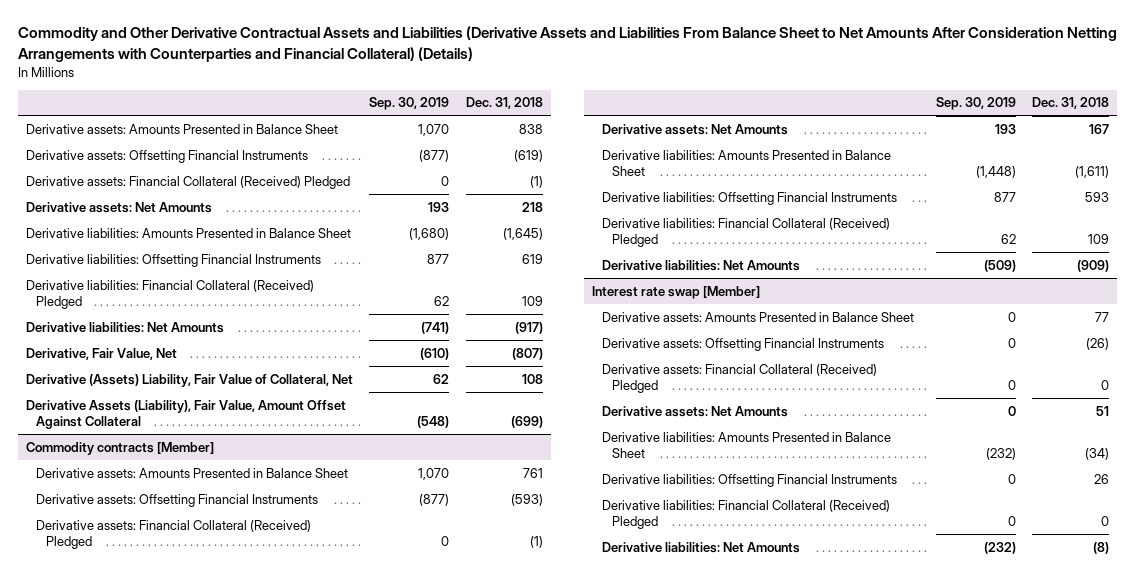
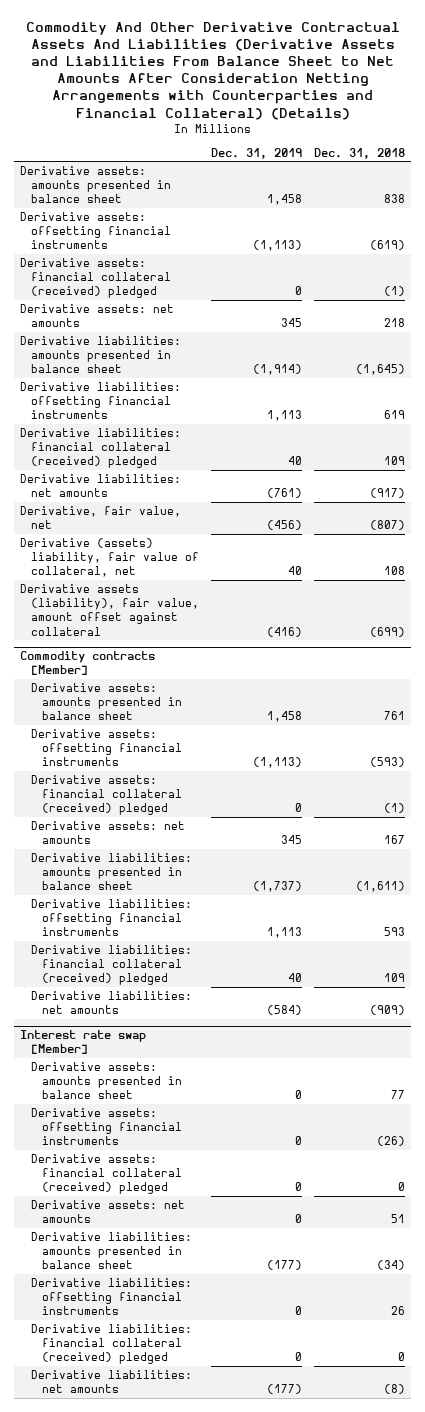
- Commodity and Other Derivative Contractual Assets and Liabilities (Derivative Assets and Liabilities From Balance Sheet to Net Amounts After Consideration Netting Arrangements with Counterparties and Financial Collateral) (Details)
+ Commodity And Other Derivative Contractual Assets And Liabilities (Derivative Assets and Liabilities From Balance Sheet to Net Amounts After Consideration Netting Arrangements with Counterparties and Financial Collateral) (Details)
- | Sep. 30, 2019 | Dec. 31, 2018
+ | Dec. 31, 2019 | Dec. 31, 2018
- Derivative assets: Amounts Presented in Balance Sheet | 1,070 | 838
- Derivative assets: Offsetting Financial Instruments | (877) | (619)
- Derivative assets: Financial Collateral (Received) Pledged | 0 | (1)
- Derivative assets: Net Amounts | 193 | 218
- Derivative liabilities: Amounts Presented in Balance Sheet | (1,680) | (1,645)
- Derivative liabilities: Offsetting Financial Instruments | 877 | 619
- Derivative liabilities: Financial Collateral (Received) Pledged | 62 | 109
- Derivative liabilities: Net Amounts | (741) | (917)
- Derivative, Fair Value, Net | (610) | (807)
- Derivative (Assets) Liability, Fair Value of Collateral, Net | 62 | 108
- Derivative Assets (Liability), Fair Value, Amount Offset Against Collateral | (548) | (699)
+ Derivative assets: amounts presented in balance sheet | 1,458 | 838
+ Derivative assets: offsetting financial instruments | (1,113) | (619)
+ Derivative assets: financial collateral (received) pledged | 0 | (1)
+ Derivative assets: net amounts | 345 | 218
+ Derivative liabilities: amounts presented in balance sheet | (1,914) | (1,645)
+ Derivative liabilities: offsetting financial instruments | 1,113 | 619
+ Derivative liabilities: financial collateral (received) pledged | 40 | 109
+ Derivative liabilities: net amounts | (761) | (917)
+ Derivative, fair value, net | (456) | (807)
+ Derivative (assets) liability, fair value of collateral, net | 40 | 108
+ Derivative assets (liability), fair value, amount offset against collateral | (416) | (699)
@ Commodity contracts [Member]
- Derivative assets: Amounts Presented in Balance Sheet | 1,070 | 761
- Derivative assets: Offsetting Financial Instruments | (877) | (593)
- Derivative assets: Financial Collateral (Received) Pledged | 0 | (1)
- Derivative assets: Net Amounts | 193 | 167
- Derivative liabilities: Amounts Presented in Balance Sheet | (1,448) | (1,611)
- Derivative liabilities: Offsetting Financial Instruments | 877 | 593
- Derivative liabilities: Financial Collateral (Received) Pledged | 62 | 109
- Derivative liabilities: Net Amounts | (509) | (909)
+ Derivative assets: amounts presented in balance sheet | 1,458 | 761
+ Derivative assets: offsetting financial instruments | (1,113) | (593)
+ Derivative assets: financial collateral (received) pledged | 0 | (1)
+ Derivative assets: net amounts | 345 | 167
+ Derivative liabilities: amounts presented in balance sheet | (1,737) | (1,611)
+ Derivative liabilities: offsetting financial instruments | 1,113 | 593
+ Derivative liabilities: financial collateral (received) pledged | 40 | 109
+ Derivative liabilities: net amounts | (584) | (909)
@ Interest rate swap [Member]
- Derivative assets: Amounts Presented in Balance Sheet | 0 | 77
- Derivative assets: Offsetting Financial Instruments | 0 | (26)
- Derivative assets: Financial Collateral (Received) Pledged | 0 | 0
- Derivative assets: Net Amounts | 0 | 51
- Derivative liabilities: Amounts Presented in Balance Sheet | (232) | (34)
- Derivative liabilities: Offsetting Financial Instruments | 0 | 26
- Derivative liabilities: Financial Collateral (Received) Pledged | 0 | 0
- Derivative liabilities: Net Amounts | (232) | (8)
+ Derivative assets: amounts presented in balance sheet | 0 | 77
+ Derivative assets: offsetting financial instruments | 0 | (26)
+ Derivative assets: financial collateral (received) pledged | 0 | 0
+ Derivative assets: net amounts | 0 | 51
+ Derivative liabilities: amounts presented in balance sheet | (177) | (34)
+ Derivative liabilities: offsetting financial instruments | 0 | 26
+ Derivative liabilities: financial collateral (received) pledged | 0 | 0
+ Derivative liabilities: net amounts | (177) | (8)

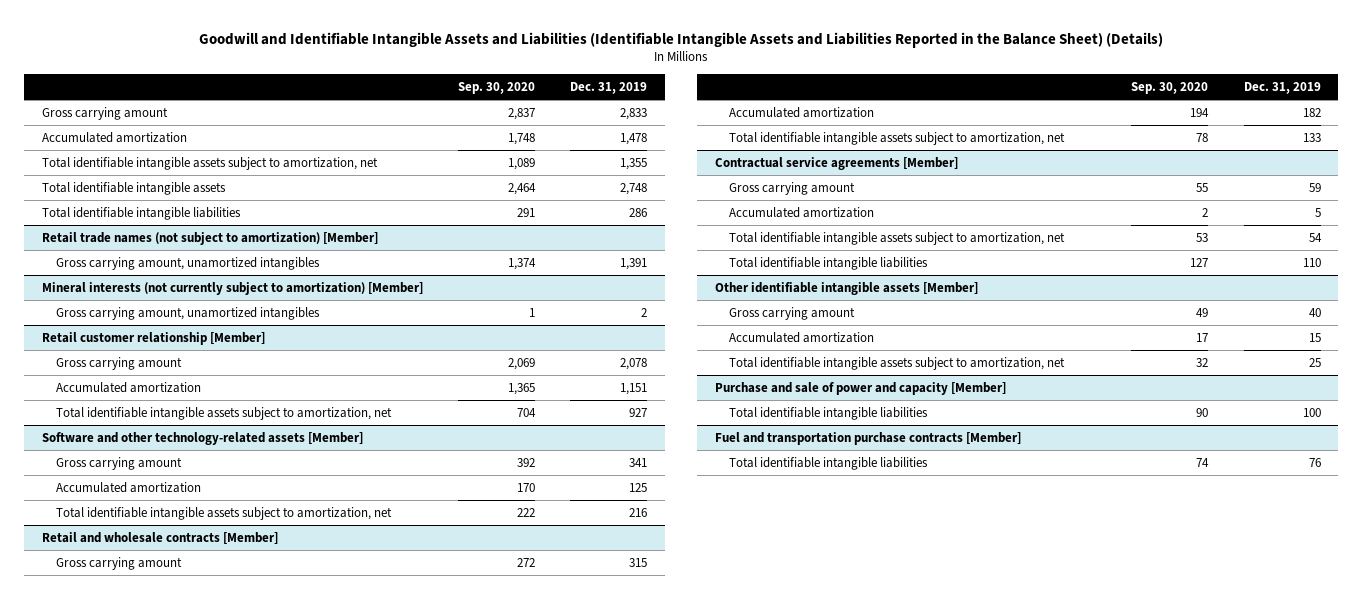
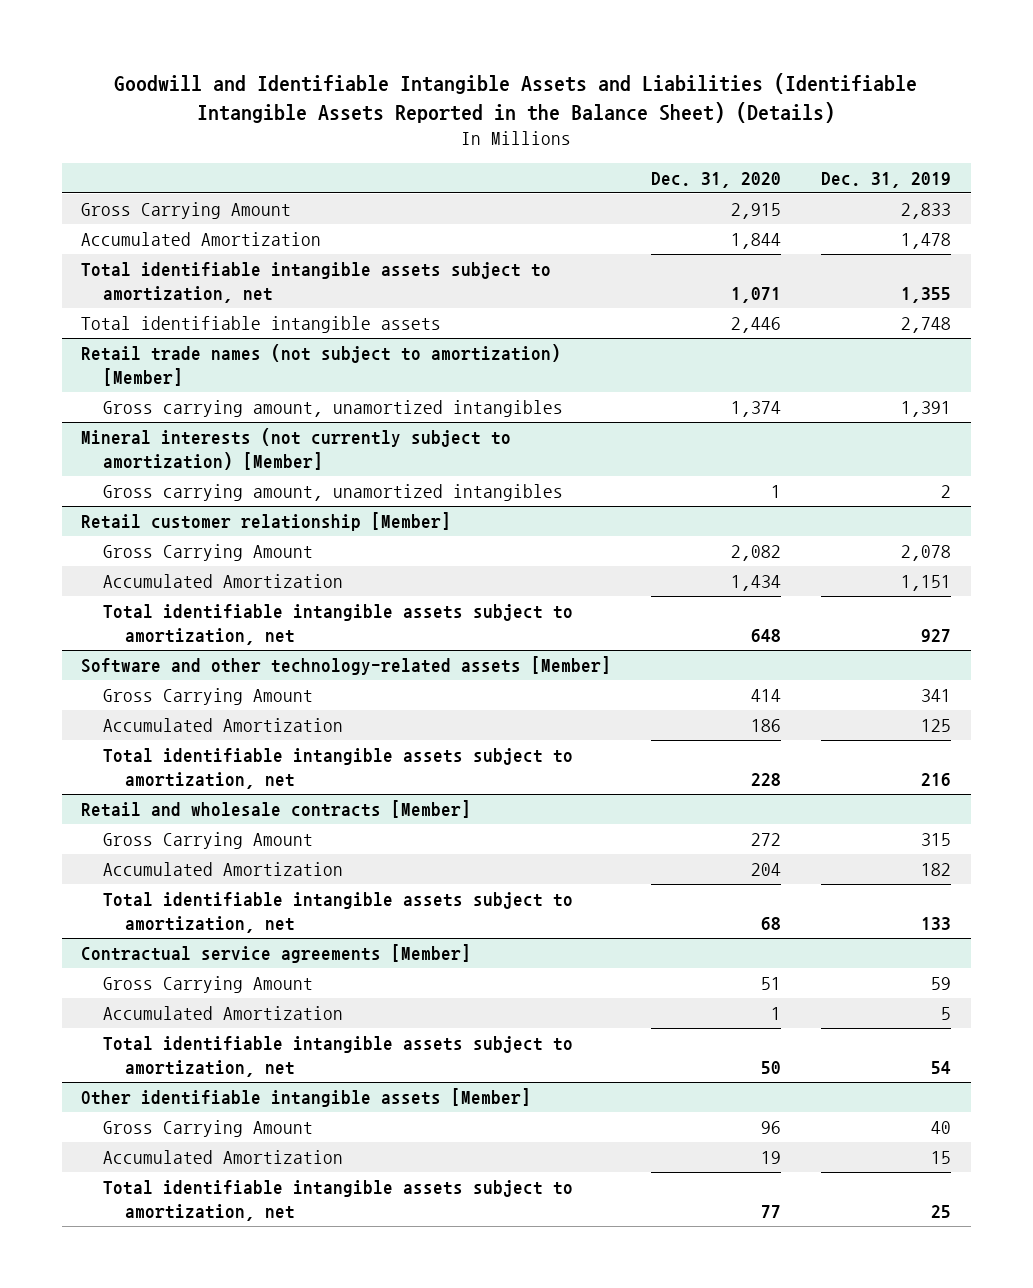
- Goodwill and Identifiable Intangible Assets and Liabilities (Identifiable Intangible Assets and Liabilities Reported in the Balance Sheet) (Details)
+ Goodwill and Identifiable Intangible Assets and Liabilities (Identifiable Intangible Assets Reported in the Balance Sheet) (Details)
- | Sep. 30, 2020 | Dec. 31, 2019
+ | Dec. 31, 2020 | Dec. 31, 2019
- Gross carrying amount | 2,837 | 2,833
- Accumulated amortization | 1,748 | 1,478
+ Gross Carrying Amount | 2,915 | 2,833
+ Accumulated Amortization | 1,844 | 1,478
- Total identifiable intangible liabilities | 291 | 286
@ Retail customer relationship [Member]
- Gross carrying amount | 2,069 | 2,078
- Accumulated amortization | 1,365 | 1,151
+ Gross Carrying Amount | 2,082 | 2,078
+ Accumulated Amortization | 1,434 | 1,151
@ Software and other technology-related assets [Member]
- Gross carrying amount | 392 | 341
- Accumulated amortization | 170 | 125
+ Gross Carrying Amount | 414 | 341
+ Accumulated Amortization | 186 | 125
@ Retail and wholesale contracts [Member]
- Gross carrying amount | 272 | 315
- Accumulated amortization | 194 | 182
+ Gross Carrying Amount | 272 | 315
+ Accumulated Amortization | 204 | 182
@ Contractual service agreements [Member]
- Gross carrying amount | 55 | 59
- Accumulated amortization | 2 | 5
+ Gross Carrying Amount | 51 | 59
+ Accumulated Amortization | 1 | 5
- Total identifiable intangible liabilities | 127 | 110
@ Other identifiable intangible assets [Member]
- Gross carrying amount | 49 | 40
- Accumulated amortization | 17 | 15
+ Gross Carrying Amount | 96 | 40
+ Accumulated Amortization | 19 | 15
- Purchase and sale of power and capacity [Member]
- Total identifiable intangible liabilities | 90 | 100
- Fuel and transportation purchase contracts [Member]
- Total identifiable intangible liabilities | 74 | 76

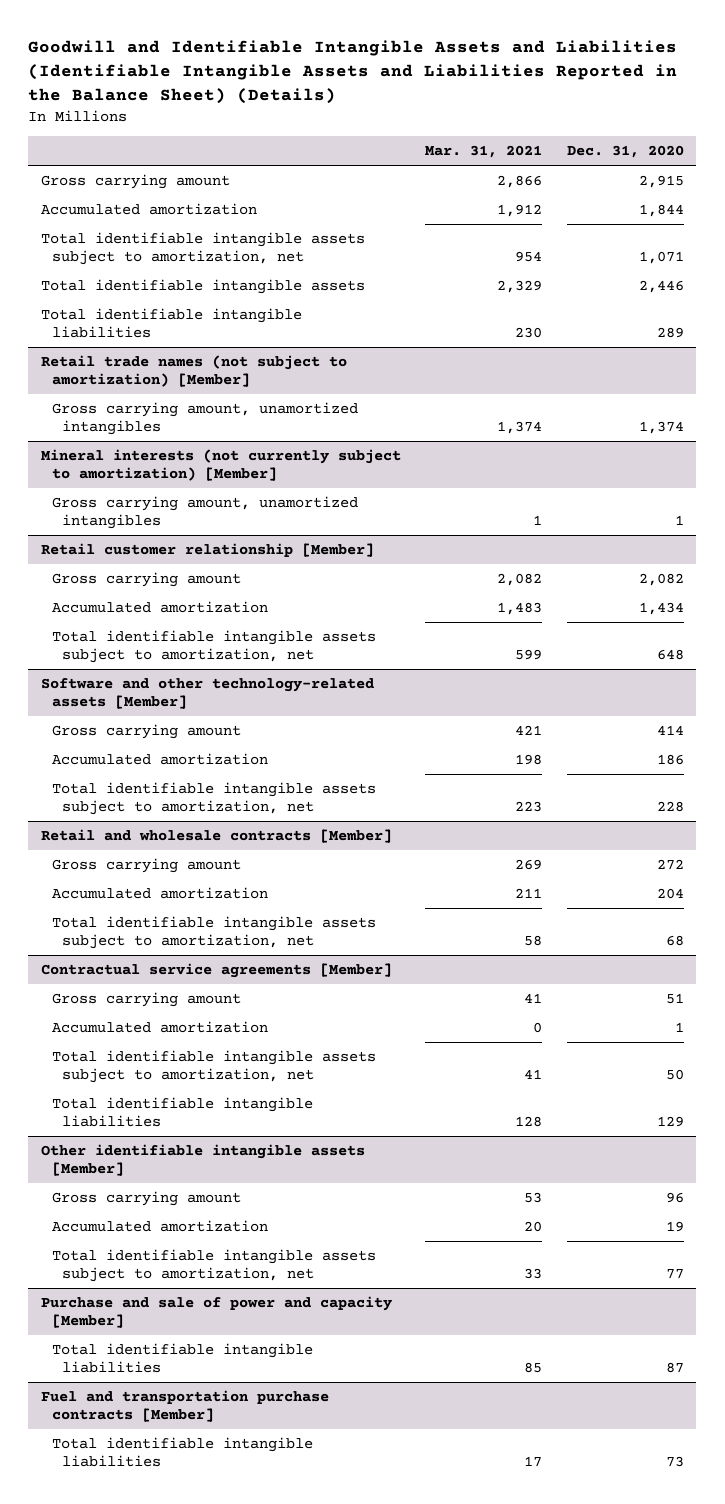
- Goodwill and Identifiable Intangible Assets and Liabilities (Identifiable Intangible Assets Reported in the Balance Sheet) (Details)
+ Goodwill and Identifiable Intangible Assets and Liabilities (Identifiable Intangible Assets and Liabilities Reported in the Balance Sheet) (Details)
- | Dec. 31, 2020 | Dec. 31, 2019
+ | Mar. 31, 2021 | Dec. 31, 2020
- Gross Carrying Amount | 2,915 | 2,833
- Accumulated Amortization | 1,844 | 1,478
+ Gross carrying amount | 2,866 | 2,915
+ Accumulated amortization | 1,912 | 1,844
+ Total identifiable intangible liabilities | 230 | 289
@ Retail customer relationship [Member]
- Gross Carrying Amount | 2,082 | 2,078
- Accumulated Amortization | 1,434 | 1,151
+ Gross carrying amount | 2,082 | 2,082
+ Accumulated amortization | 1,483 | 1,434
@ Software and other technology-related assets [Member]
- Gross Carrying Amount | 414 | 341
- Accumulated Amortization | 186 | 125
+ Gross carrying amount | 421 | 414
+ Accumulated amortization | 198 | 186
@ Retail and wholesale contracts [Member]
- Gross Carrying Amount | 272 | 315
- Accumulated Amortization | 204 | 182
+ Gross carrying amount | 269 | 272
+ Accumulated amortization | 211 | 204
@ Contractual service agreements [Member]
- Gross Carrying Amount | 51 | 59
- Accumulated Amortization | 1 | 5
+ Gross carrying amount | 41 | 51
+ Accumulated amortization | 0 | 1
+ Total identifiable intangible liabilities | 128 | 129
@ Other identifiable intangible assets [Member]
- Gross Carrying Amount | 96 | 40
- Accumulated Amortization | 19 | 15
+ Gross carrying amount | 53 | 96
+ Accumulated amortization | 20 | 19
+ Purchase and sale of power and capacity [Member]
+ Total identifiable intangible liabilities | 85 | 87
+ Fuel and transportation purchase contracts [Member]
+ Total identifiable intangible liabilities | 17 | 73

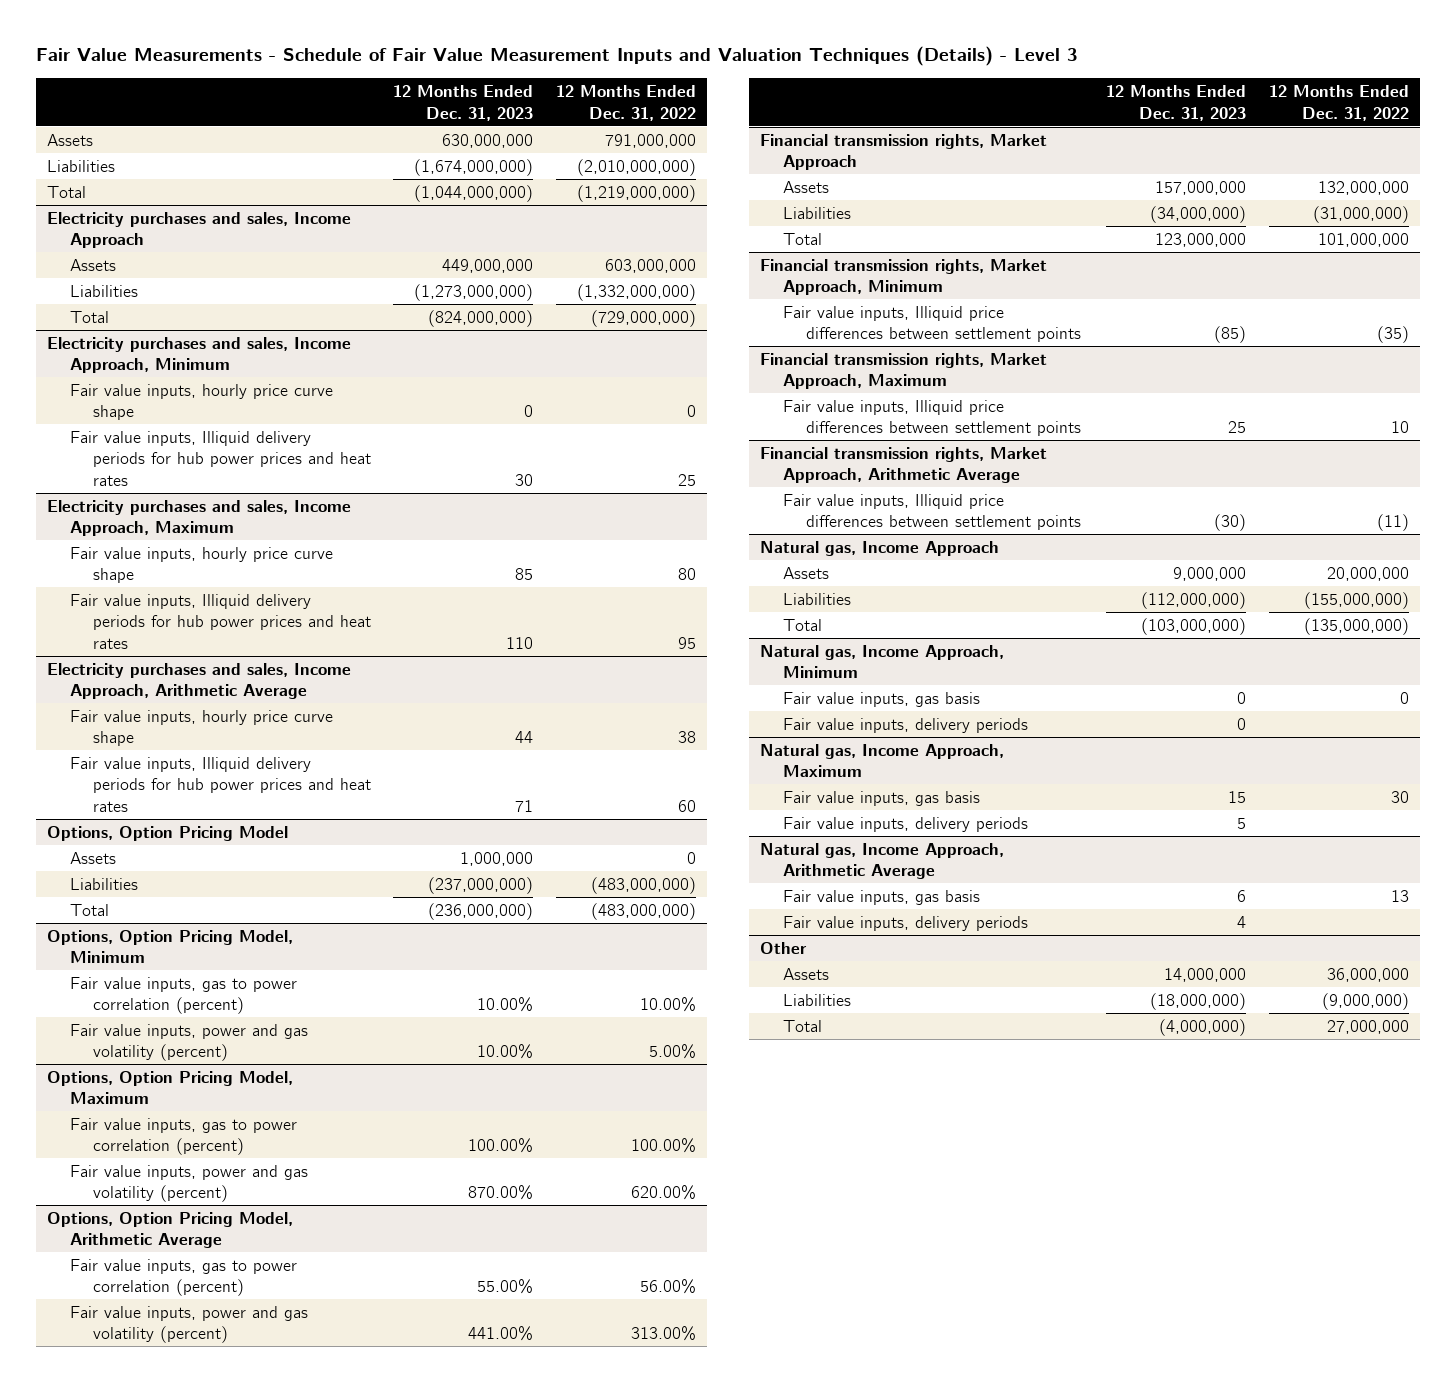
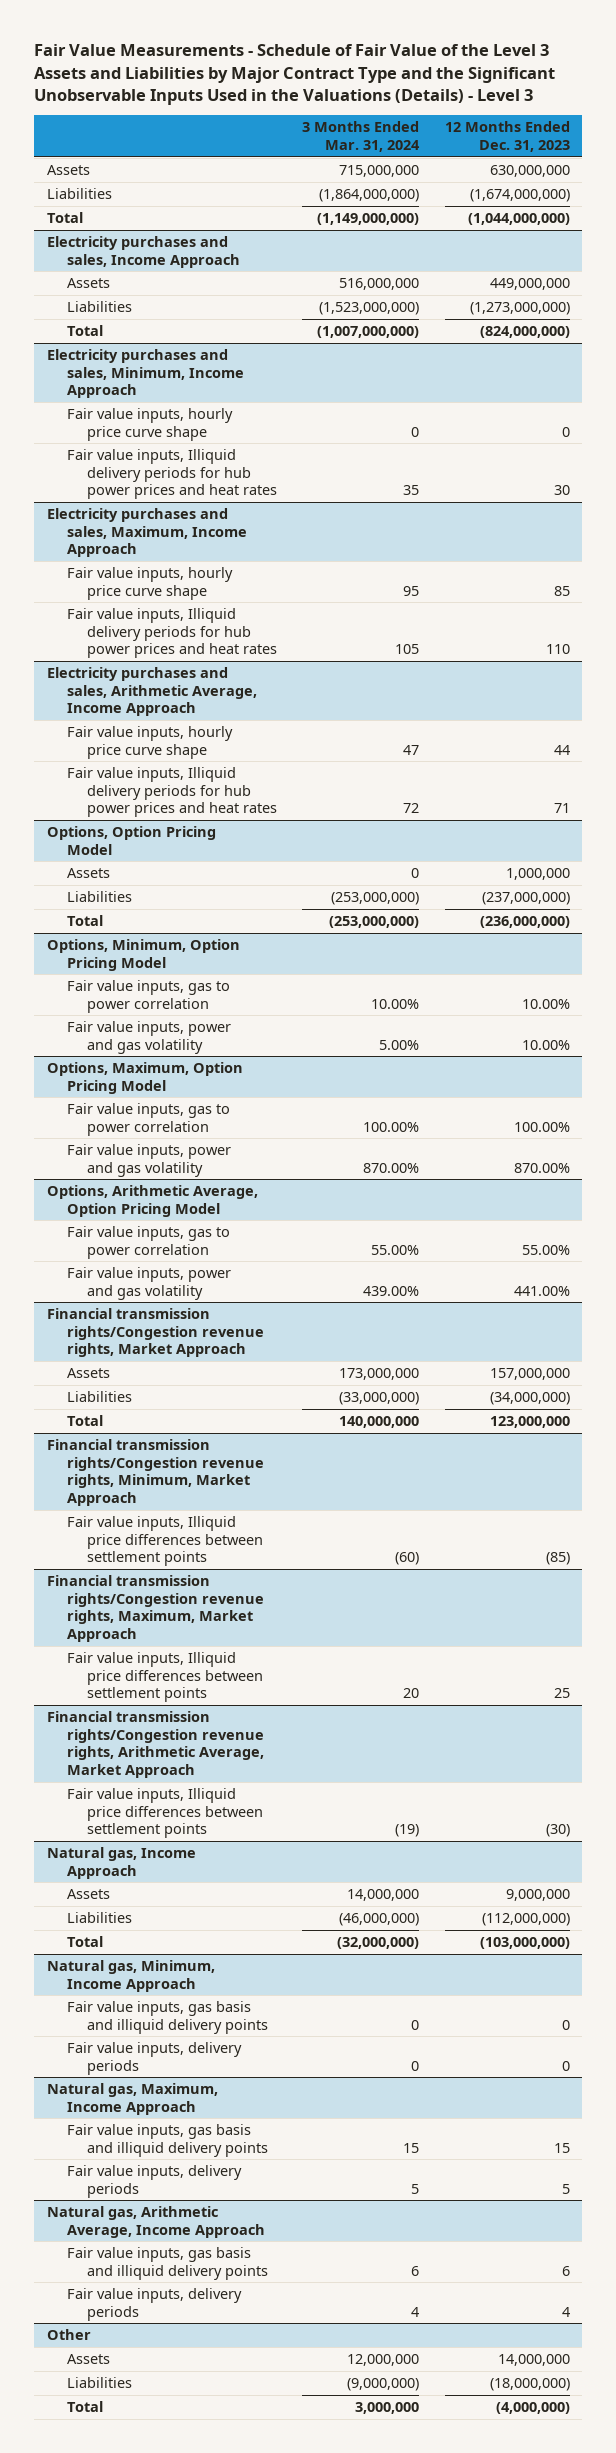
- Fair Value Measurements - Schedule of Fair Value Measurement Inputs and Valuation Techniques (Details) - Level 3
+ Fair Value Measurements - Schedule of Fair Value of the Level 3 Assets and Liabilities by Major Contract Type and the Significant Unobservable Inputs Used in the Valuations (Details) - Level 3
- | 12 Months Ended Dec. 31, 2023 | 12 Months Ended Dec. 31, 2022
+ | 3 Months Ended Mar. 31, 2024 | 12 Months Ended Dec. 31, 2023
- Electricity purchases and sales, Income Approach, Minimum
+ Electricity purchases and sales, Minimum, Income Approach
- Electricity purchases and sales, Income Approach, Maximum
+ Electricity purchases and sales, Maximum, Income Approach
- Electricity purchases and sales, Income Approach, Arithmetic Average
+ Electricity purchases and sales, Arithmetic Average, Income Approach
- Options, Option Pricing Model, Minimum
- Fair value inputs, gas to power correlation (percent) | 10.00% | 10.00%
- Fair value inputs, power and gas volatility (percent) | 10.00% | 5.00%
- Options, Option Pricing Model, Maximum
- Fair value inputs, gas to power correlation (percent) | 100.00% | 100.00%
- Fair value inputs, power and gas volatility (percent) | 870.00% | 620.00%
- Options, Option Pricing Model, Arithmetic Average
- Fair value inputs, gas to power correlation (percent) | 55.00% | 56.00%
- Fair value inputs, power and gas volatility (percent) | 441.00% | 313.00%
- Financial transmission rights, Market Approach
+ Options, Minimum, Option Pricing Model
+ Fair value inputs, gas to power correlation | 10.00% | 10.00%
+ Fair value inputs, power and gas volatility | 5.00% | 10.00%
+ Options, Maximum, Option Pricing Model
+ Fair value inputs, gas to power correlation | 100.00% | 100.00%
+ Fair value inputs, power and gas volatility | 870.00% | 870.00%
+ Options, Arithmetic Average, Option Pricing Model
+ Fair value inputs, gas to power correlation | 55.00% | 55.00%
+ Fair value inputs, power and gas volatility | 439.00% | 441.00%
+ Financial transmission rights/Congestion revenue rights, Market Approach
- Financial transmission rights, Market Approach, Minimum
+ Financial transmission rights/Congestion revenue rights, Minimum, Market Approach
- Financial transmission rights, Market Approach, Maximum
+ Financial transmission rights/Congestion revenue rights, Maximum, Market Approach
- Financial transmission rights, Market Approach, Arithmetic Average
+ Financial transmission rights/Congestion revenue rights, Arithmetic Average, Market Approach
- Natural gas, Income Approach, Minimum
- Fair value inputs, gas basis | 0 | 0
+ Natural gas, Minimum, Income Approach
+ Fair value inputs, gas basis and illiquid delivery points | 0 | 0
- Natural gas, Income Approach, Maximum
- Fair value inputs, gas basis | 15 | 30
+ Natural gas, Maximum, Income Approach
+ Fair value inputs, gas basis and illiquid delivery points | 15 | 15
- Natural gas, Income Approach, Arithmetic Average
- Fair value inputs, gas basis | 6 | 13
+ Natural gas, Arithmetic Average, Income Approach
+ Fair value inputs, gas basis and illiquid delivery points | 6 | 6

